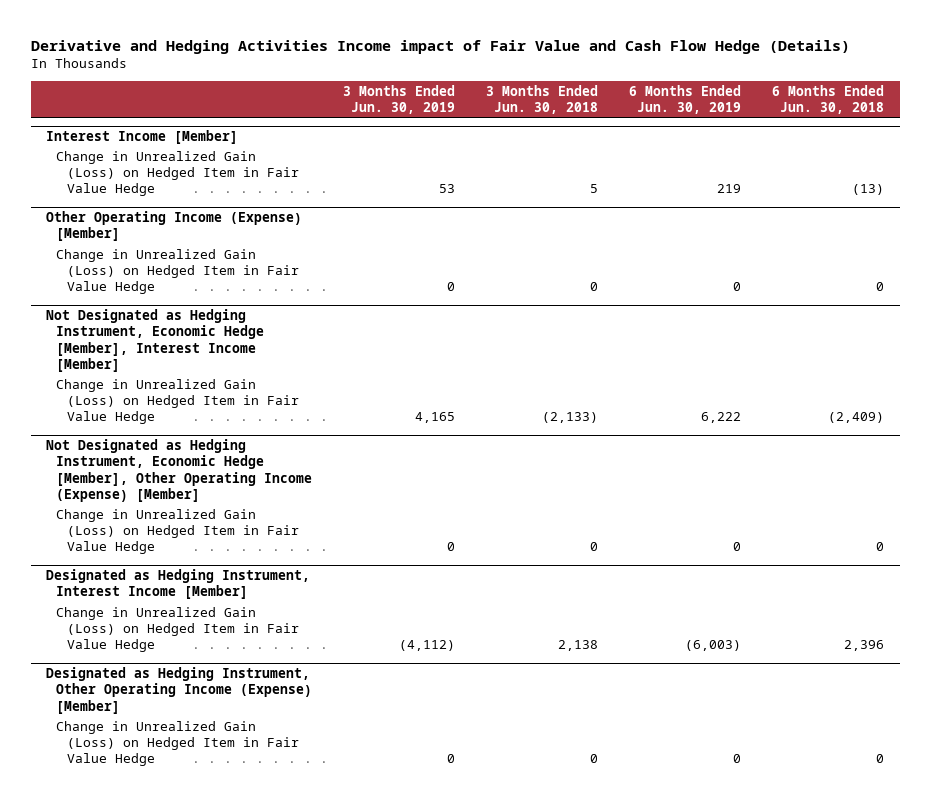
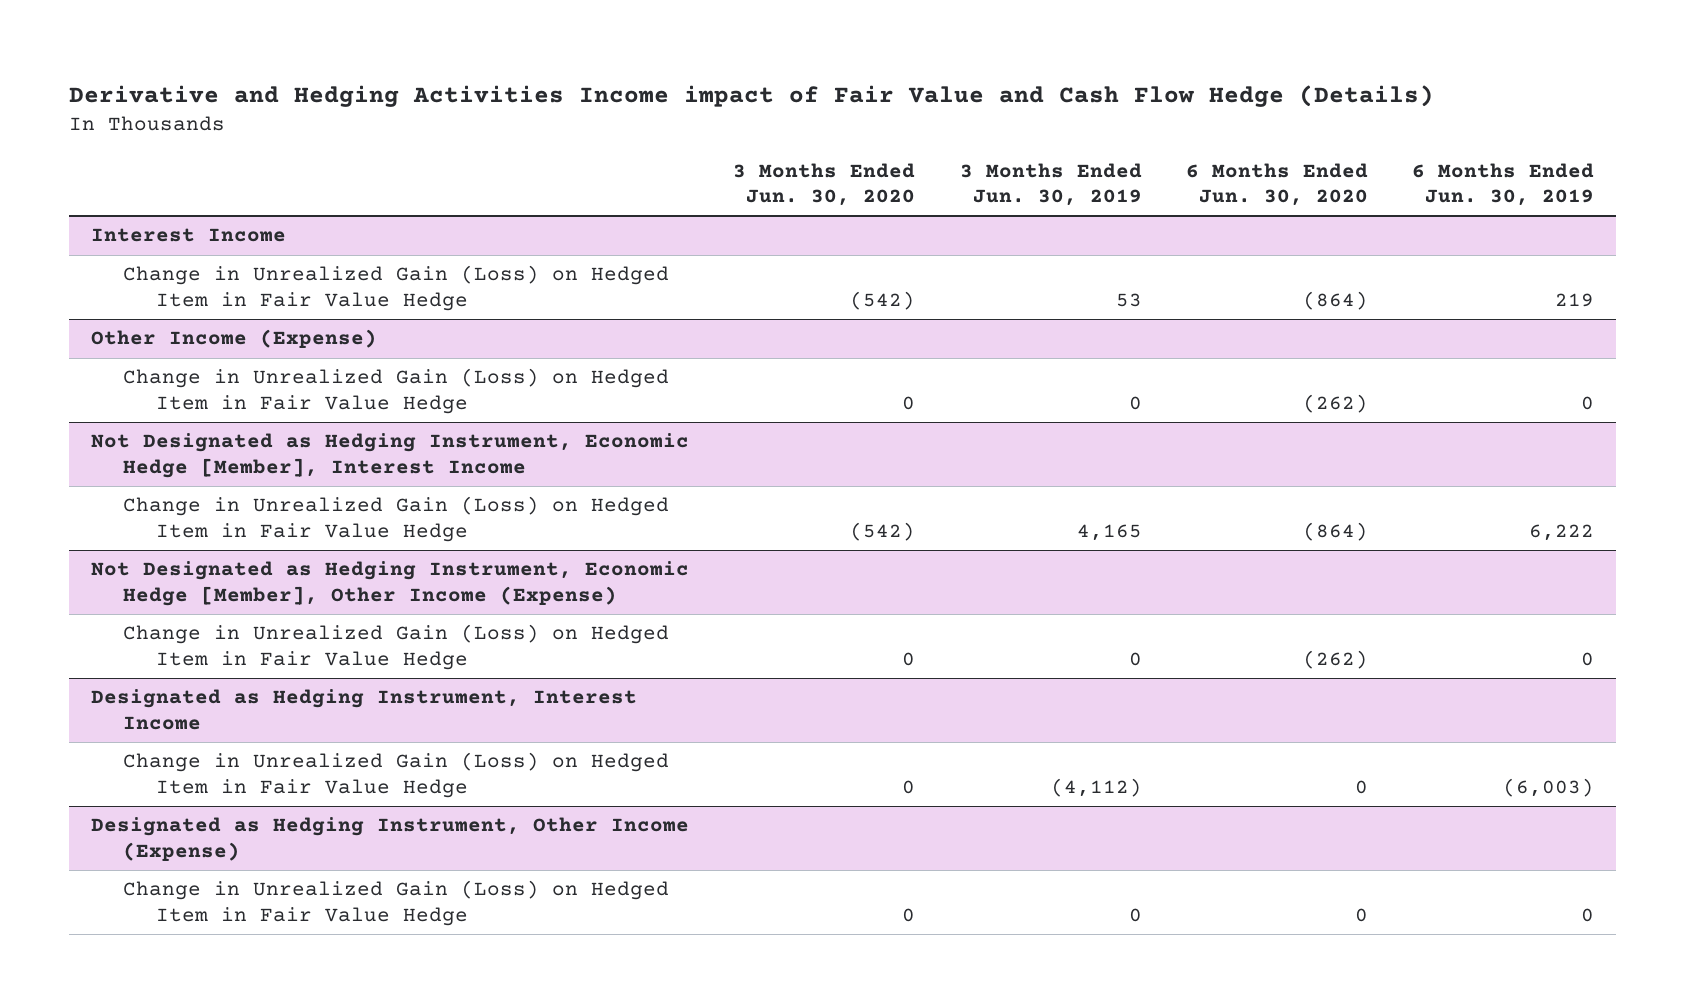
- | 3 Months Ended Jun. 30, 2019 | 3 Months Ended Jun. 30, 2018 | 6 Months Ended Jun. 30, 2019 | 6 Months Ended Jun. 30, 2018
+ | 3 Months Ended Jun. 30, 2020 | 3 Months Ended Jun. 30, 2019 | 6 Months Ended Jun. 30, 2020 | 6 Months Ended Jun. 30, 2019
- Interest Income [Member]
+ Interest Income
- Other Operating Income (Expense) [Member]
+ Other Income (Expense)
- Not Designated as Hedging Instrument, Economic Hedge [Member], Interest Income [Member]
+ Not Designated as Hedging Instrument, Economic Hedge [Member], Interest Income
- Not Designated as Hedging Instrument, Economic Hedge [Member], Other Operating Income (Expense) [Member]
+ Not Designated as Hedging Instrument, Economic Hedge [Member], Other Income (Expense)
- Designated as Hedging Instrument, Interest Income [Member]
+ Designated as Hedging Instrument, Interest Income
- Designated as Hedging Instrument, Other Operating Income (Expense) [Member]
+ Designated as Hedging Instrument, Other Income (Expense)

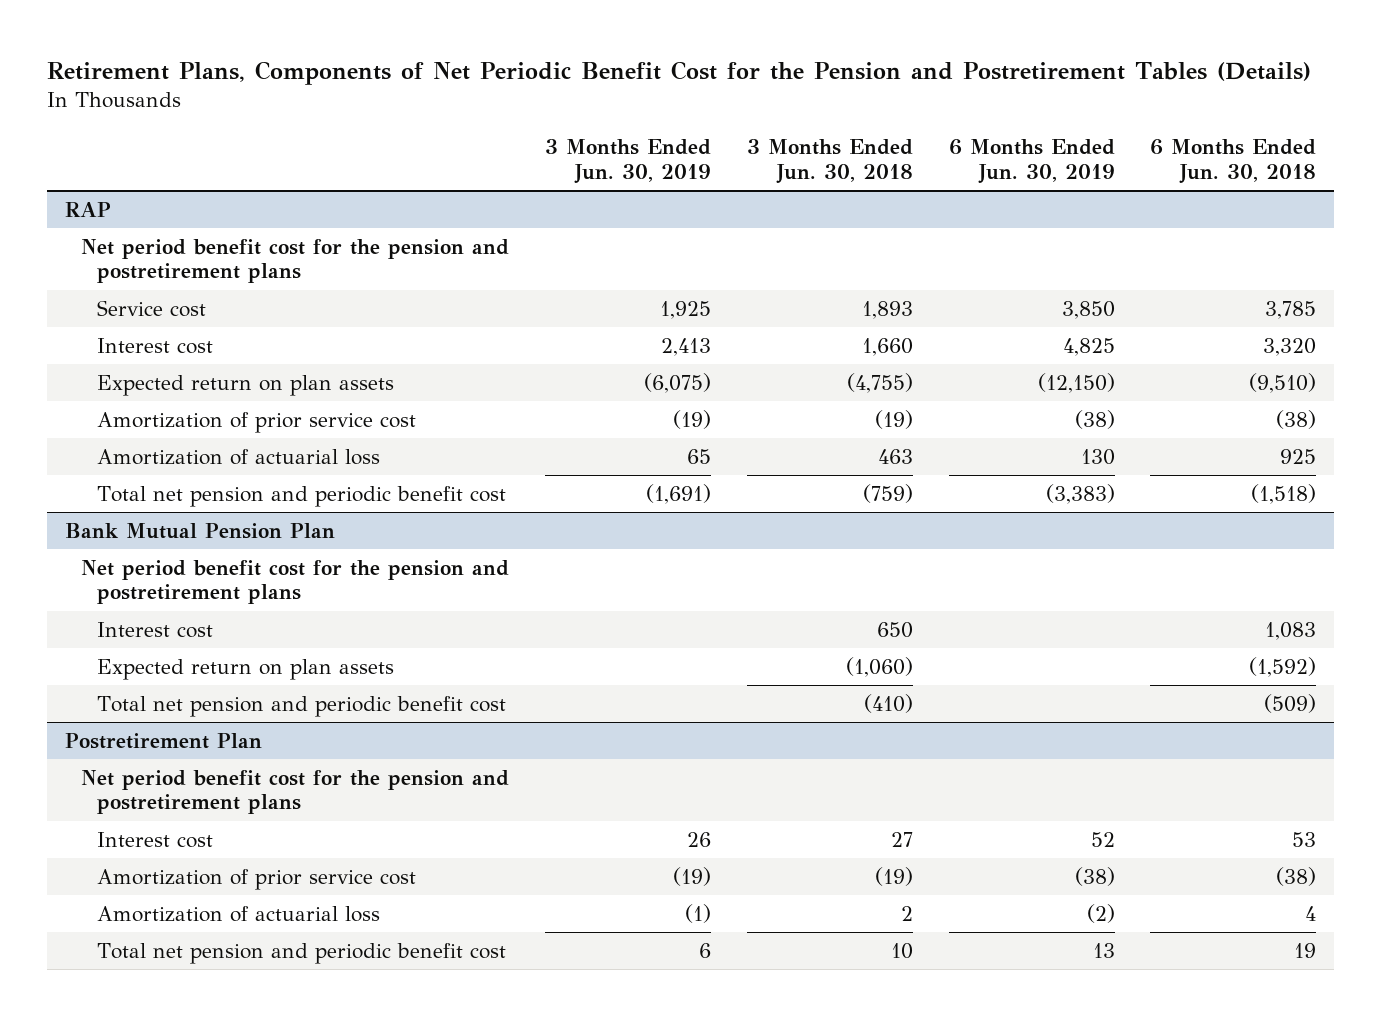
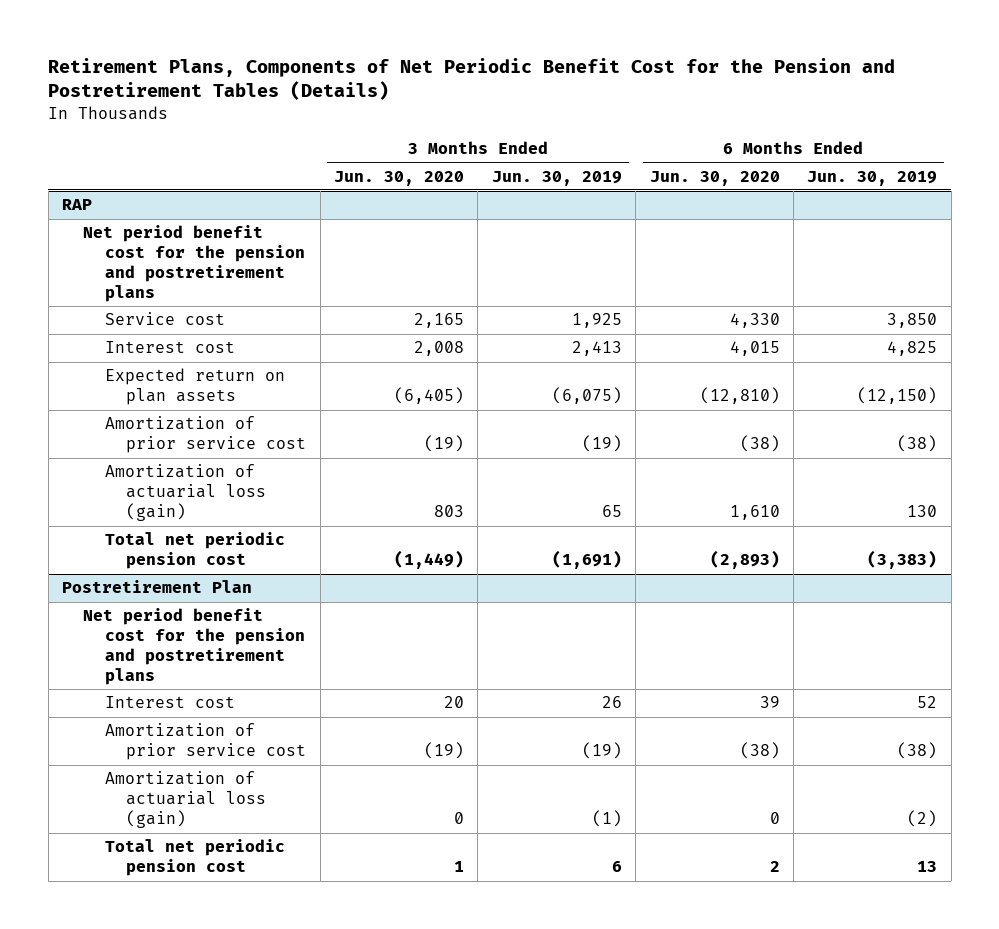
- | 3 Months Ended Jun. 30, 2019 | 3 Months Ended Jun. 30, 2018 | 6 Months Ended Jun. 30, 2019 | 6 Months Ended Jun. 30, 2018
+ | 3 Months Ended Jun. 30, 2020 | 3 Months Ended Jun. 30, 2019 | 6 Months Ended Jun. 30, 2020 | 6 Months Ended Jun. 30, 2019
@ RAP
- Amortization of actuarial loss | 65 | 463 | 130 | 925
- Total net pension and periodic benefit cost | (1,691) | (759) | (3,383) | (1,518)
- Bank Mutual Pension Plan
- Net period benefit cost for the pension and postretirement plans
- Interest cost | | 650 | | 1,083
- Expected return on plan assets | | (1,060) | | (1,592)
- Total net pension and periodic benefit cost | | (410) | | (509)
@ RAP
+ Amortization of actuarial loss (gain) | 803 | 65 | 1,610 | 130
+ Total net periodic pension cost | (1,449) | (1,691) | (2,893) | (3,383)
@ Postretirement Plan
- Amortization of actuarial loss | (1) | 2 | (2) | 4
- Total net pension and periodic benefit cost | 6 | 10 | 13 | 19
+ Amortization of actuarial loss (gain) | 0 | (1) | 0 | (2)
+ Total net periodic pension cost | 1 | 6 | 2 | 13

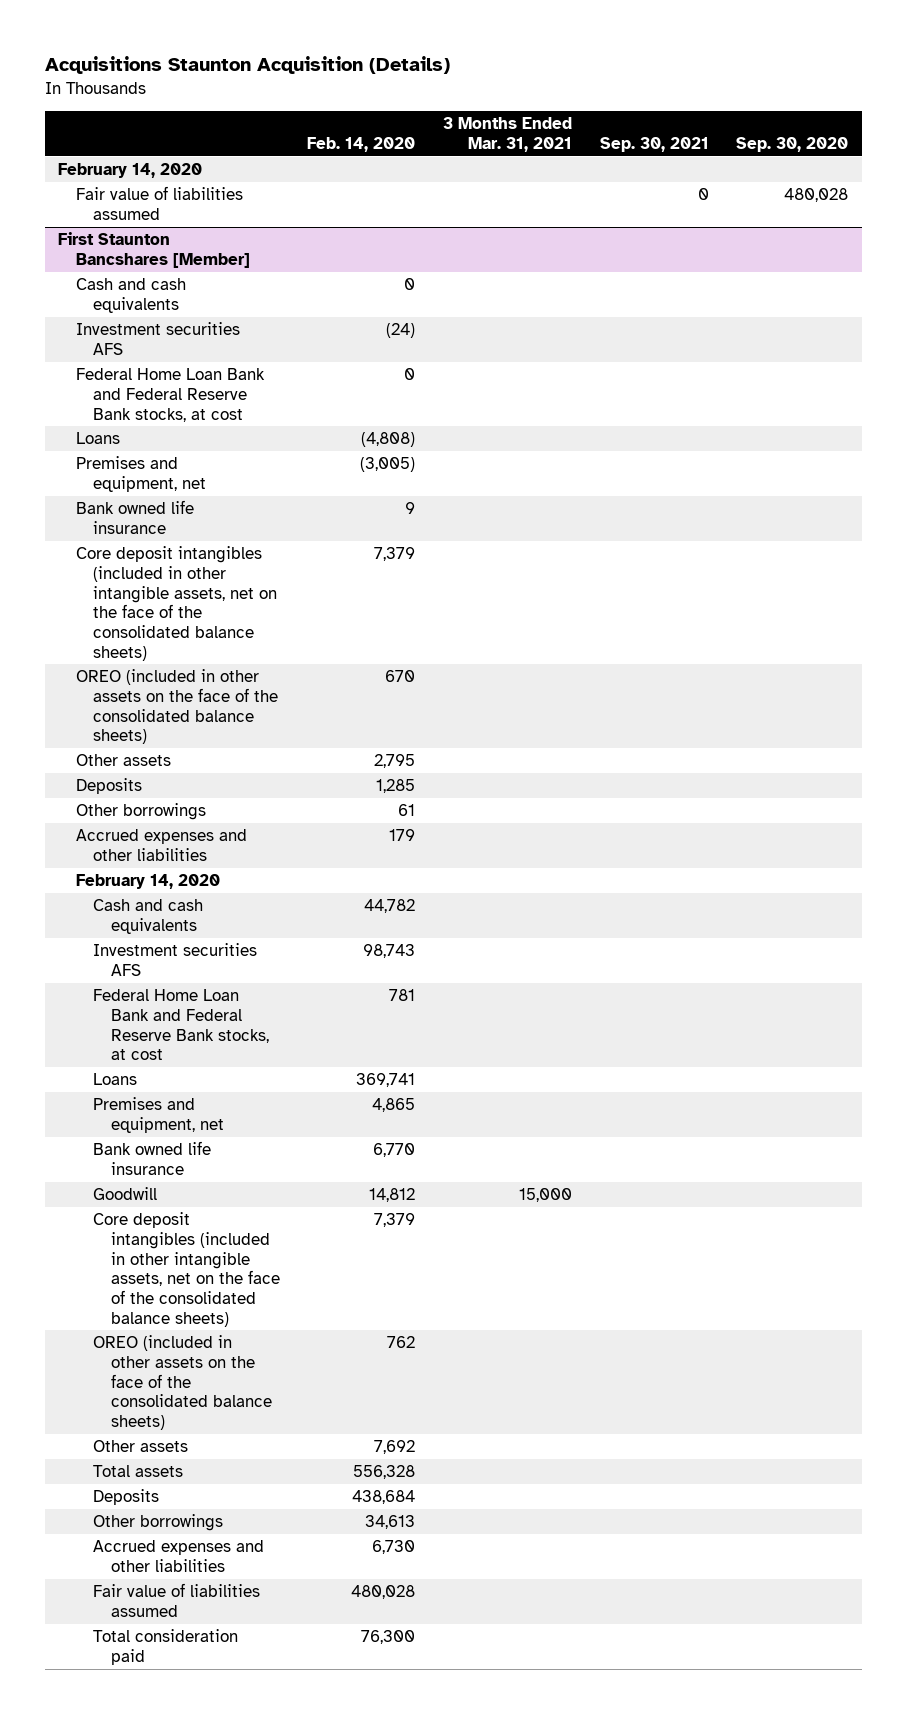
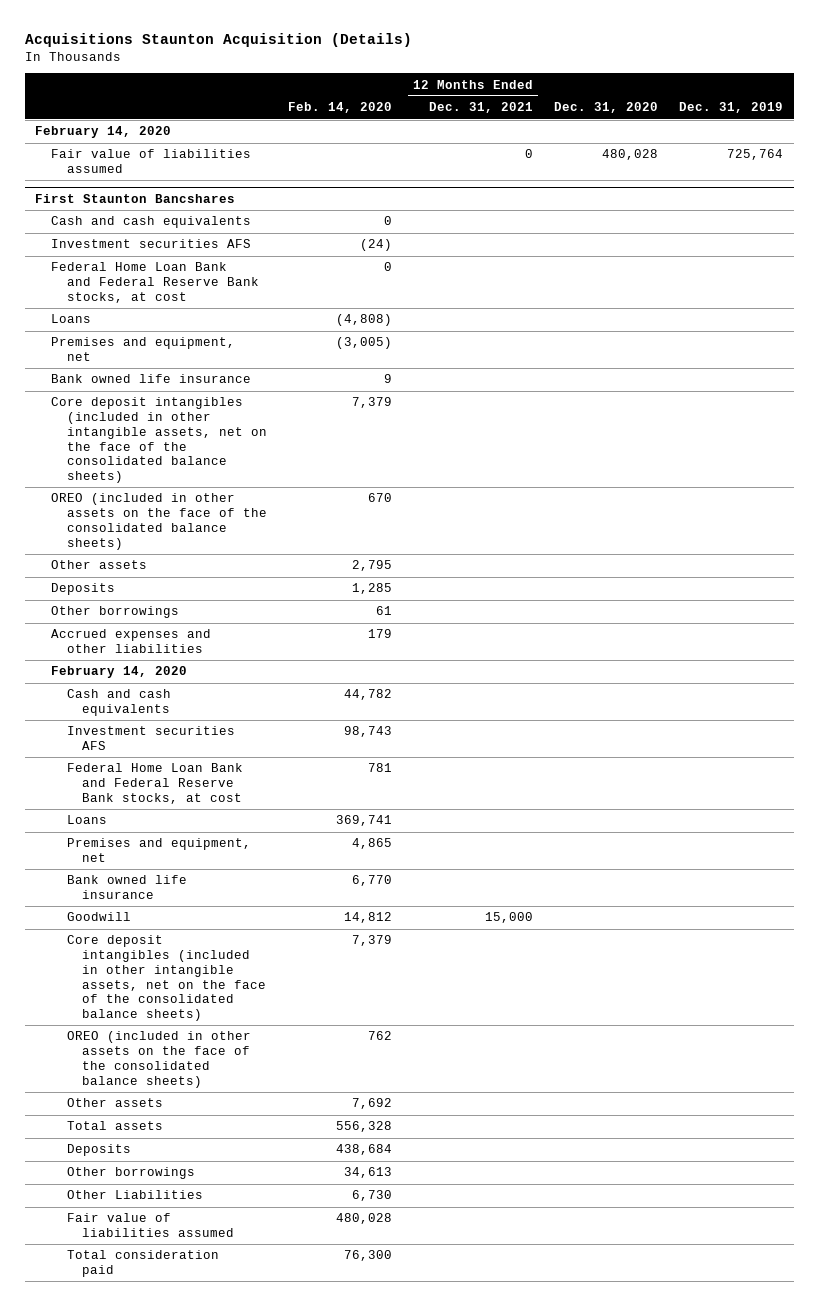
- | Feb. 14, 2020 | 3 Months Ended Mar. 31, 2021 | Sep. 30, 2021 | Sep. 30, 2020
+ | Feb. 14, 2020 | 12 Months Ended Dec. 31, 2021 | Dec. 31, 2020 | Dec. 31, 2019
- First Staunton Bancshares [Member]
+ First Staunton Bancshares
- Accrued expenses and other liabilities | 6,730 | | |
+ Other Liabilities | 6,730 | | |

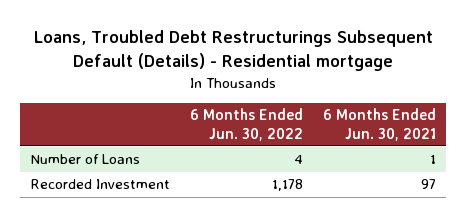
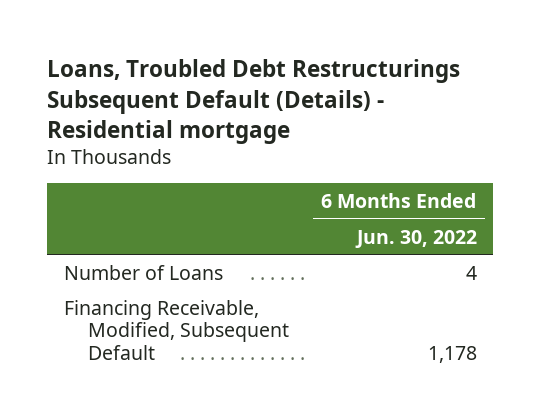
- | 6 Months Ended Jun. 30, 2022 | 6 Months Ended Jun. 30, 2021
+ | 6 Months Ended Jun. 30, 2022
- Recorded Investment | 1,178 | 97
+ Financing Receivable, Modified, Subsequent Default | 1,178

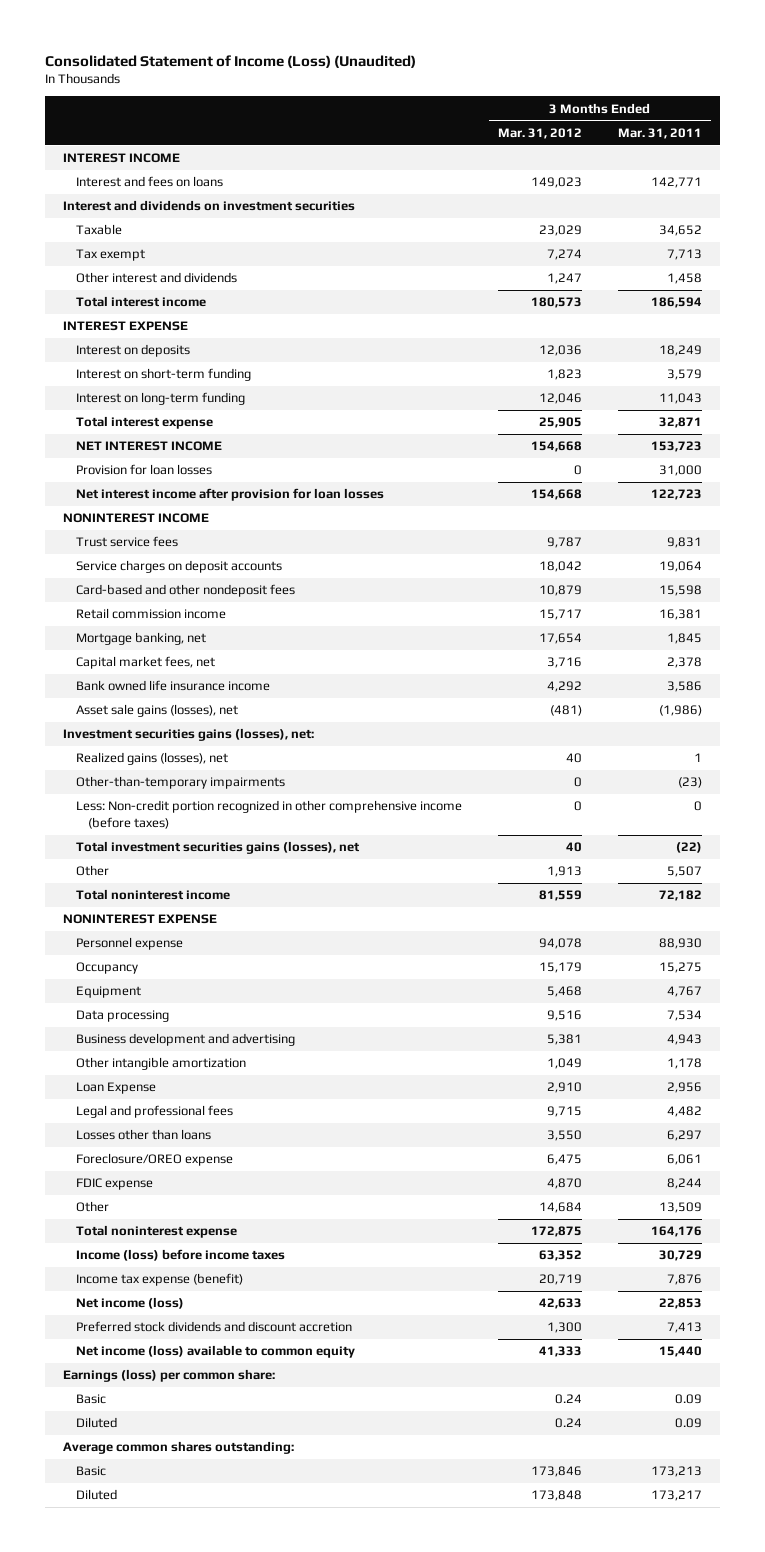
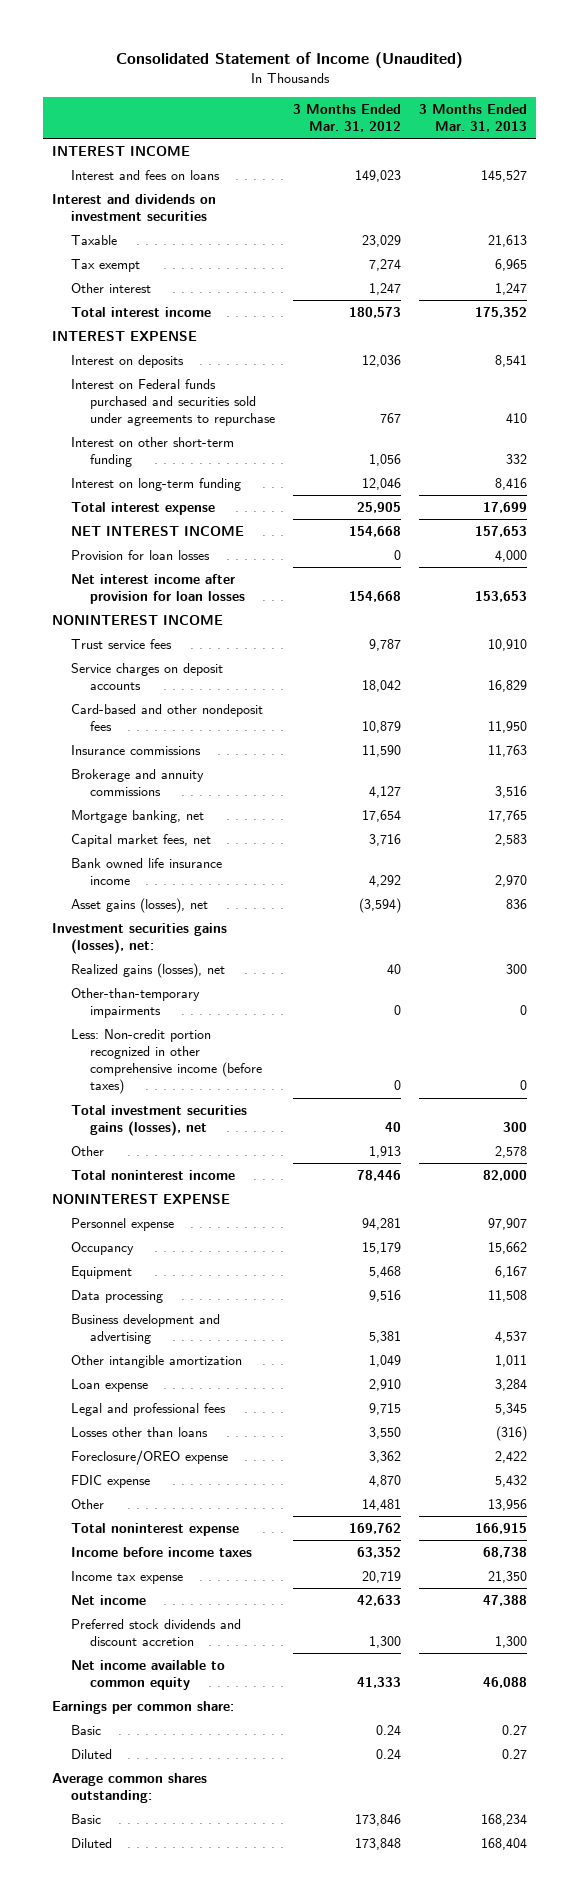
- Consolidated Statement of Income (Loss) (Unaudited)
+ Consolidated Statement of Income (Unaudited)
- | 3 Months Ended Mar. 31, 2012 | 3 Months Ended Mar. 31, 2011
+ | 3 Months Ended Mar. 31, 2012 | 3 Months Ended Mar. 31, 2013
- Other interest and dividends | 1,247 | 1,458
+ Other interest | 1,247 | 1,247
- Interest on short-term funding | 1,823 | 3,579
+ Interest on Federal funds purchased and securities sold under agreements to repurchase | 767 | 410
+ Interest on other short-term funding | 1,056 | 332
- Retail commission income | 15,717 | 16,381
+ Insurance commissions | 11,590 | 11,763
+ Brokerage and annuity commissions | 4,127 | 3,516
- Asset sale gains (losses), net | (481) | (1,986)
+ Asset gains (losses), net | (3,594) | 836
- Total noninterest income | 81,559 | 72,182
+ Total noninterest income | 78,446 | 82,000
- Personnel expense | 94,078 | 88,930
+ Personnel expense | 94,281 | 97,907
- Loan Expense | 2,910 | 2,956
+ Loan expense | 2,910 | 3,284
- Foreclosure/OREO expense | 6,475 | 6,061
+ Foreclosure/OREO expense | 3,362 | 2,422
- Other | 14,684 | 13,509
- Total noninterest expense | 172,875 | 164,176
- Income (loss) before income taxes | 63,352 | 30,729
- Income tax expense (benefit) | 20,719 | 7,876
- Net income (loss) | 42,633 | 22,853
+ Other | 14,481 | 13,956
+ Total noninterest expense | 169,762 | 166,915
+ Income before income taxes | 63,352 | 68,738
+ Income tax expense | 20,719 | 21,350
+ Net income | 42,633 | 47,388
- Net income (loss) available to common equity | 41,333 | 15,440
- Earnings (loss) per common share:
+ Net income available to common equity | 41,333 | 46,088
+ Earnings per common share:

